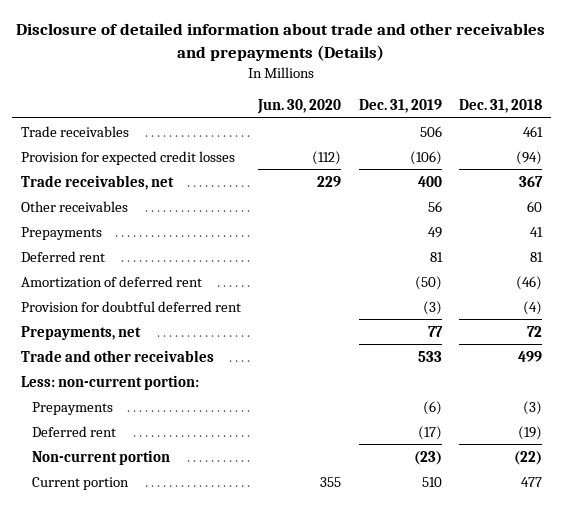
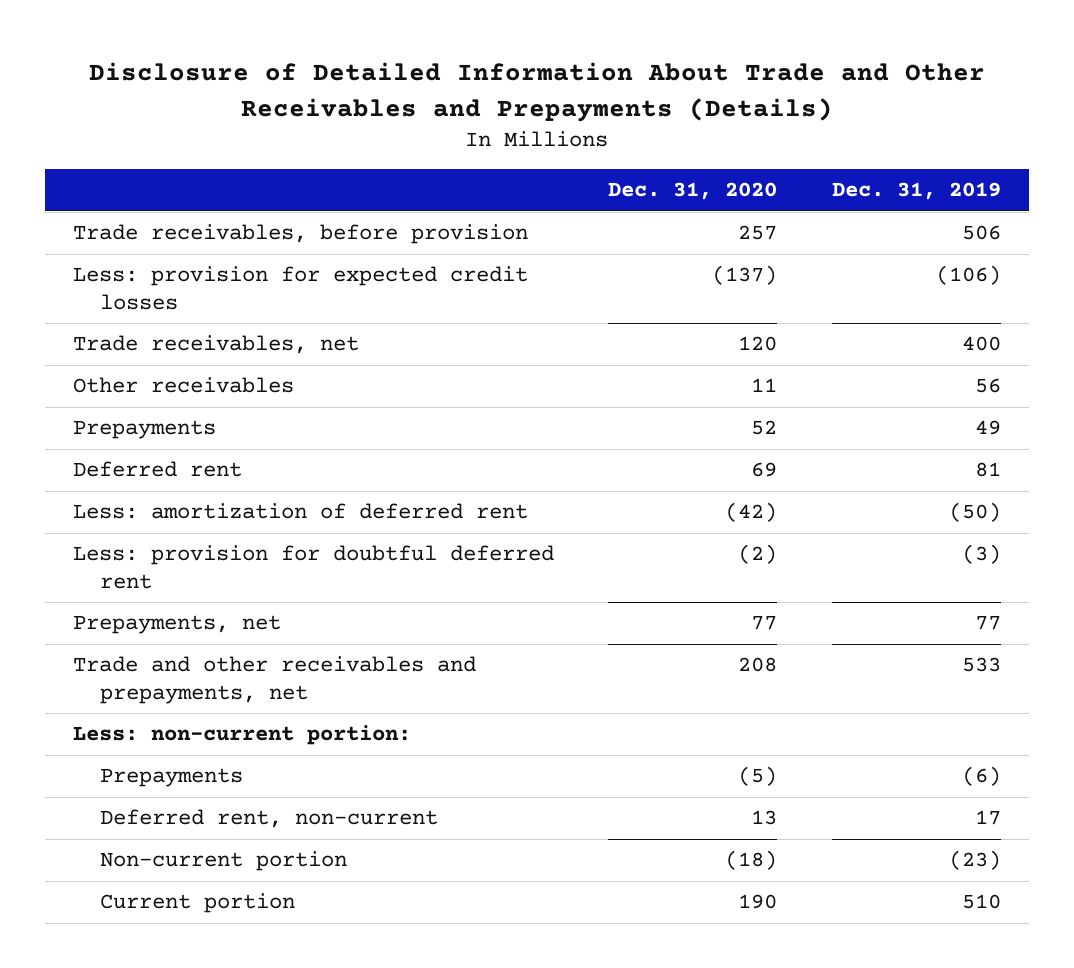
- Disclosure of detailed information about trade and other receivables and prepayments (Details)
+ Disclosure of Detailed Information About Trade and Other Receivables and Prepayments (Details)
- | Jun. 30, 2020 | Dec. 31, 2019 | Dec. 31, 2018
+ | Dec. 31, 2020 | Dec. 31, 2019
- Trade receivables | | 506 | 461
- Provision for expected credit losses | (112) | (106) | (94)
+ Trade receivables, before provision | 257 | 506
+ Less: provision for expected credit losses | (137) | (106)
- Amortization of deferred rent | | (50) | (46)
- Provision for doubtful deferred rent | | (3) | (4)
+ Less: amortization of deferred rent | (42) | (50)
+ Less: provision for doubtful deferred rent | (2) | (3)
- Trade and other receivables | | 533 | 499
+ Trade and other receivables and prepayments, net | 208 | 533
- Deferred rent | | (17) | (19)
+ Deferred rent, non-current | 13 | 17

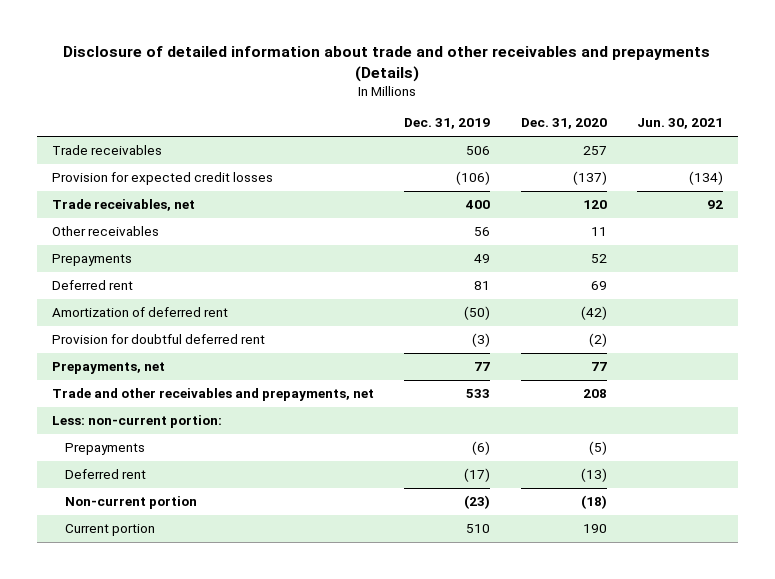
- Disclosure of Detailed Information About Trade and Other Receivables and Prepayments (Details)
+ Disclosure of detailed information about trade and other receivables and prepayments (Details)
- | Dec. 31, 2020 | Dec. 31, 2019
+ | Dec. 31, 2019 | Dec. 31, 2020 | Jun. 30, 2021
- Trade receivables, before provision | 257 | 506
- Less: provision for expected credit losses | (137) | (106)
+ Trade receivables | 506 | 257 |
+ Provision for expected credit losses | (106) | (137) | (134)
- Less: amortization of deferred rent | (42) | (50)
- Less: provision for doubtful deferred rent | (2) | (3)
+ Amortization of deferred rent | (50) | (42) |
+ Provision for doubtful deferred rent | (3) | (2) |
- Deferred rent, non-current | 13 | 17
+ Deferred rent | (17) | (13) |

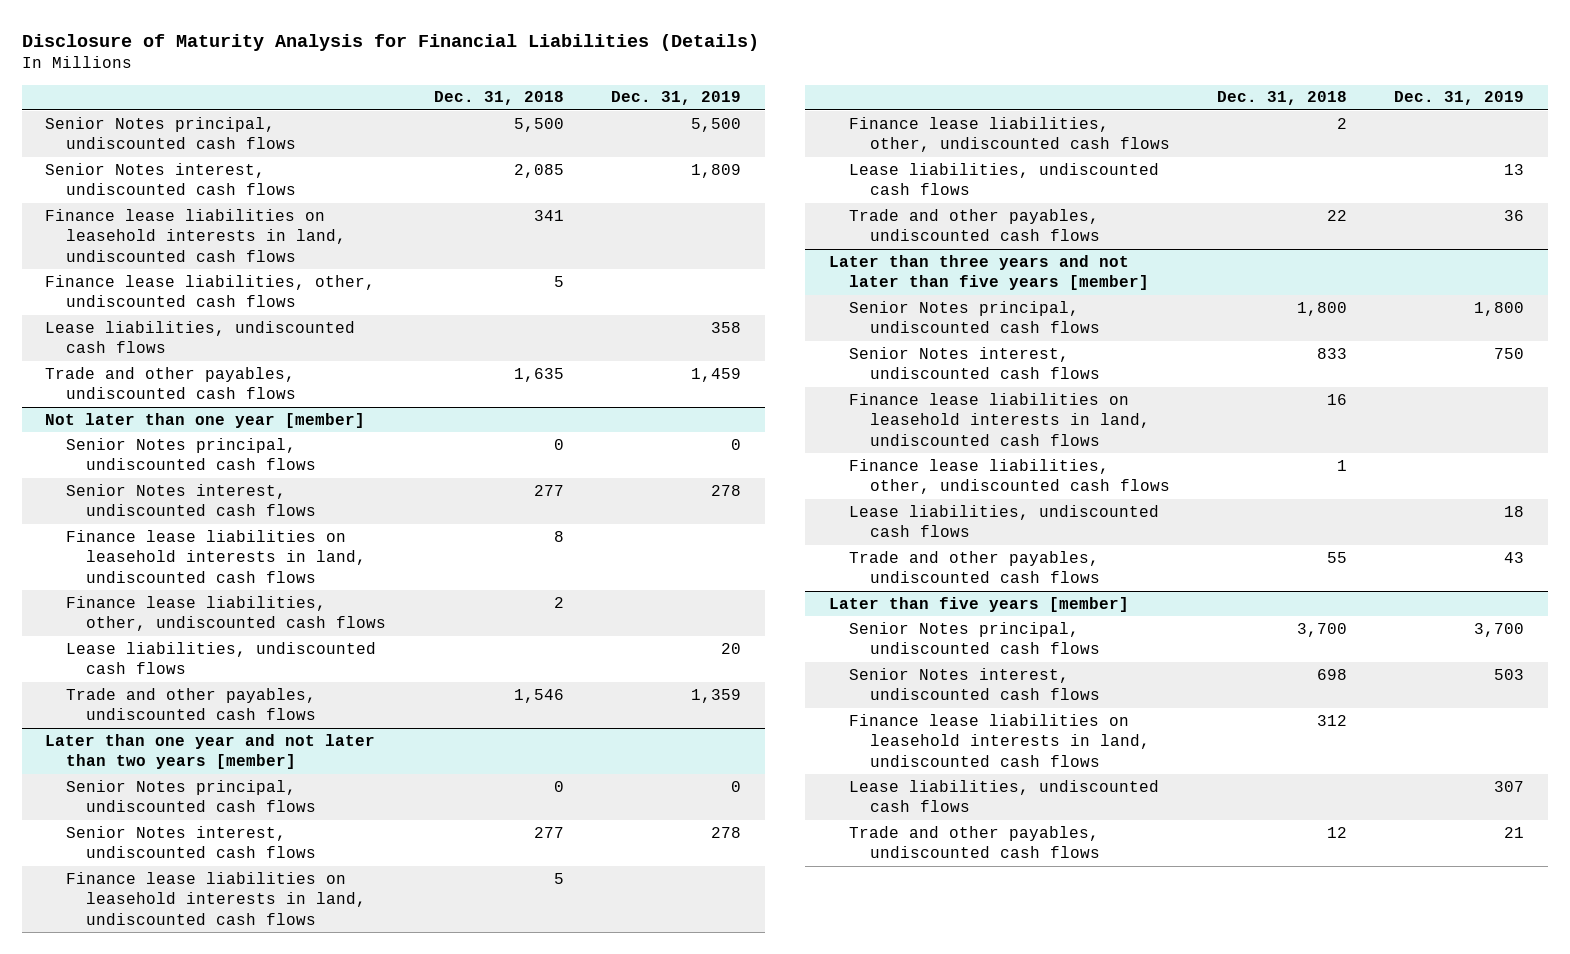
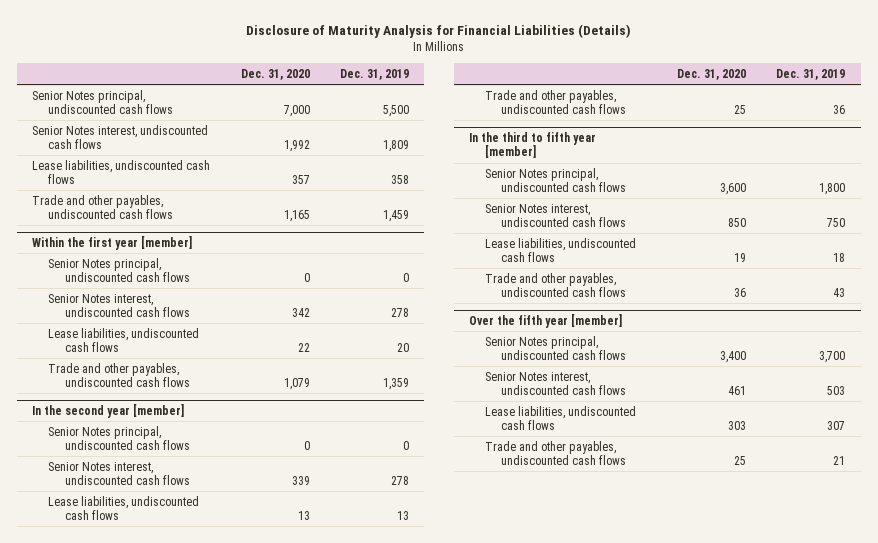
- | Dec. 31, 2018 | Dec. 31, 2019
+ | Dec. 31, 2020 | Dec. 31, 2019
- Finance lease liabilities on leasehold interests in land, undiscounted cash flows | 341 |
- Finance lease liabilities, other, undiscounted cash flows | 5 |
- Not later than one year [member]
+ Within the first year [member]
- Finance lease liabilities on leasehold interests in land, undiscounted cash flows | 8 |
- Finance lease liabilities, other, undiscounted cash flows | 2 |
- Later than one year and not later than two years [member]
+ In the second year [member]
- Finance lease liabilities on leasehold interests in land, undiscounted cash flows | 5 |
- Finance lease liabilities, other, undiscounted cash flows | 2 |
- Later than three years and not later than five years [member]
+ In the third to fifth year [member]
- Finance lease liabilities on leasehold interests in land, undiscounted cash flows | 16 |
- Finance lease liabilities, other, undiscounted cash flows | 1 |
- Later than five years [member]
+ Over the fifth year [member]
- Finance lease liabilities on leasehold interests in land, undiscounted cash flows | 312 |

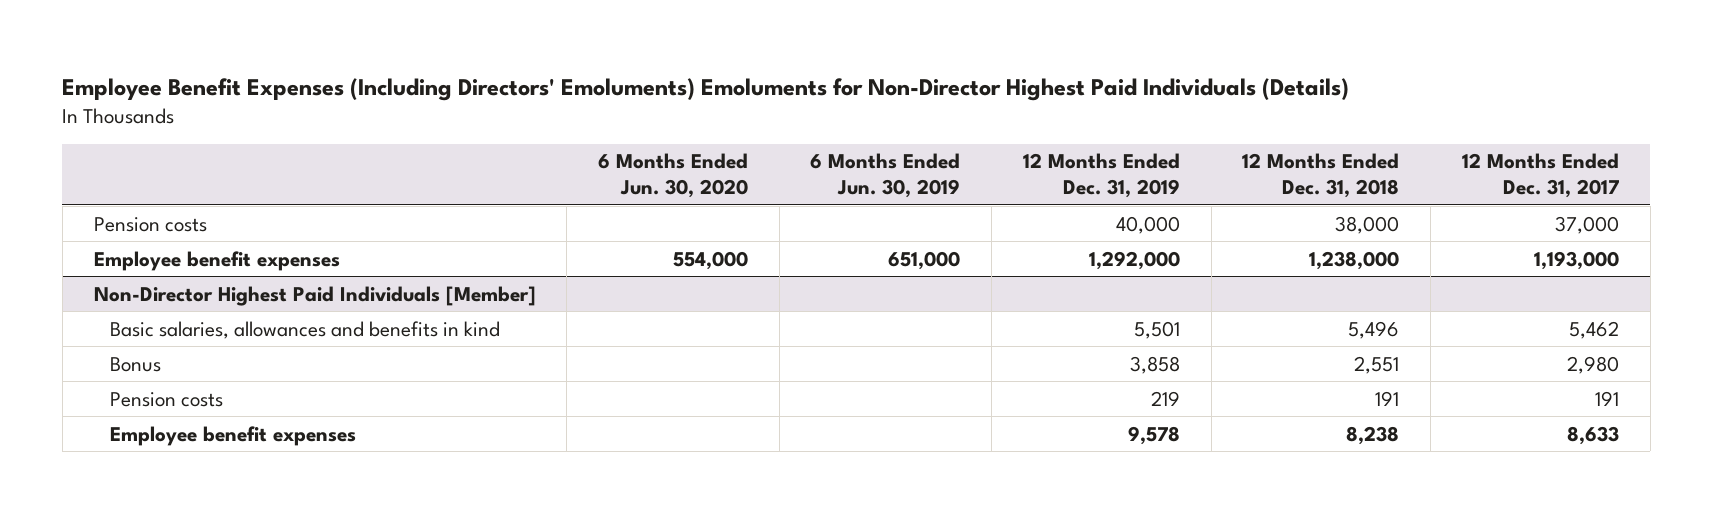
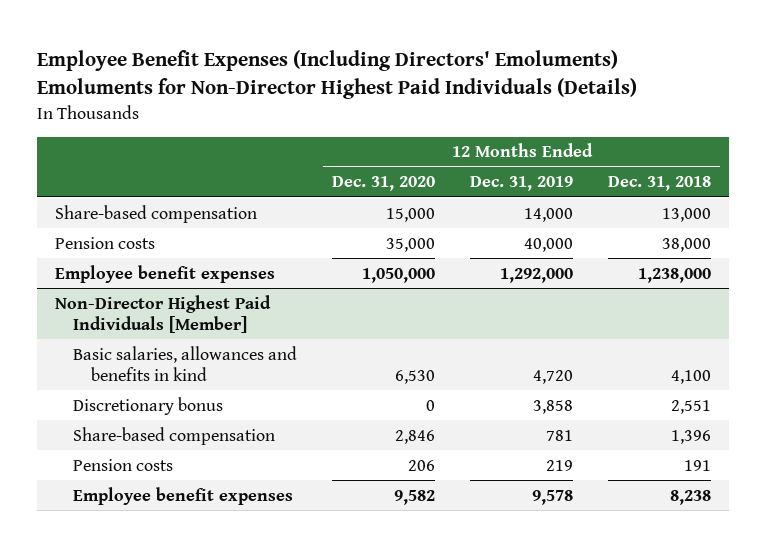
- | 6 Months Ended Jun. 30, 2020 | 6 Months Ended Jun. 30, 2019 | 12 Months Ended Dec. 31, 2019 | 12 Months Ended Dec. 31, 2018 | 12 Months Ended Dec. 31, 2017
+ | 12 Months Ended Dec. 31, 2020 | 12 Months Ended Dec. 31, 2019 | 12 Months Ended Dec. 31, 2018
+ Share-based compensation | 15,000 | 14,000 | 13,000
@ Non-Director Highest Paid Individuals [Member]
- Basic salaries, allowances and benefits in kind | | | 5,501 | 5,496 | 5,462
- Bonus | | | 3,858 | 2,551 | 2,980
+ Basic salaries, allowances and benefits in kind | 6,530 | 4,720 | 4,100
+ Discretionary bonus | 0 | 3,858 | 2,551
+ Share-based compensation | 2,846 | 781 | 1,396

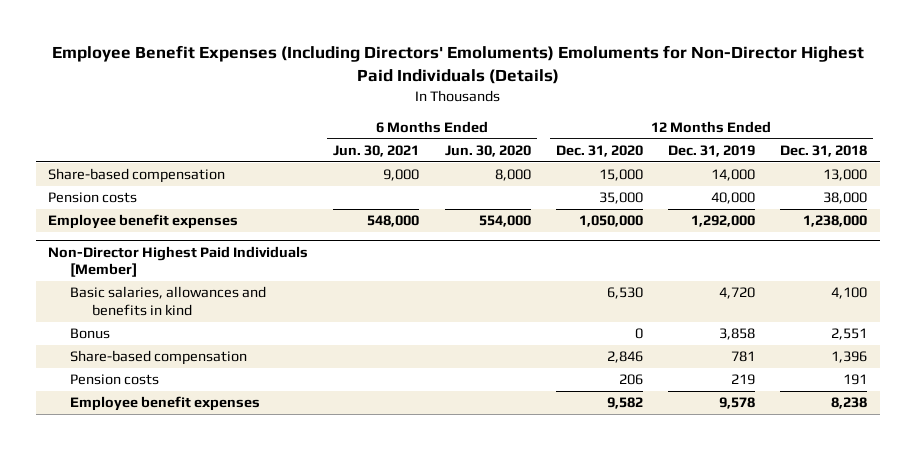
- | 12 Months Ended Dec. 31, 2020 | 12 Months Ended Dec. 31, 2019 | 12 Months Ended Dec. 31, 2018
+ | 6 Months Ended Jun. 30, 2021 | 6 Months Ended Jun. 30, 2020 | 12 Months Ended Dec. 31, 2020 | 12 Months Ended Dec. 31, 2019 | 12 Months Ended Dec. 31, 2018
@ Non-Director Highest Paid Individuals [Member]
- Discretionary bonus | 0 | 3,858 | 2,551
+ Bonus | | | 0 | 3,858 | 2,551

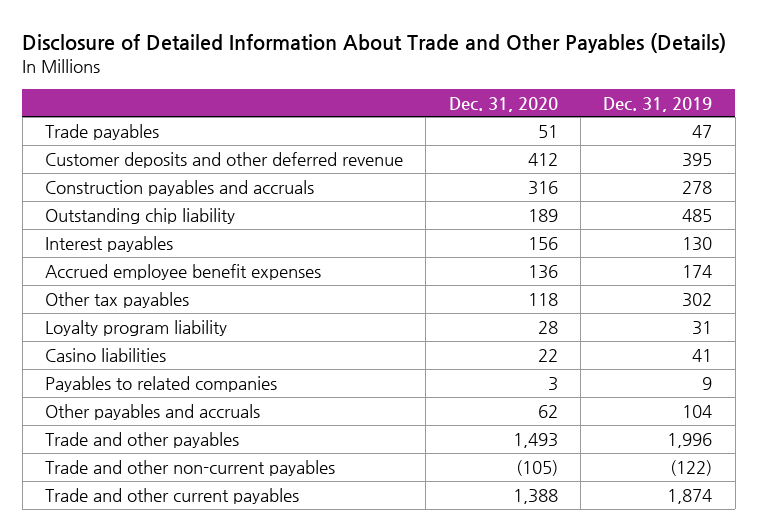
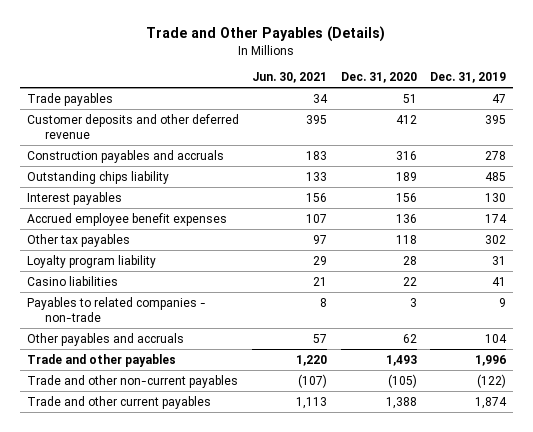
- Disclosure of Detailed Information About Trade and Other Payables (Details)
+ Trade and Other Payables (Details)
- | Dec. 31, 2020 | Dec. 31, 2019
+ | Jun. 30, 2021 | Dec. 31, 2020 | Dec. 31, 2019
- Outstanding chip liability | 189 | 485
+ Outstanding chips liability | 133 | 189 | 485
- Payables to related companies | 3 | 9
+ Payables to related companies - non-trade | 8 | 3 | 9

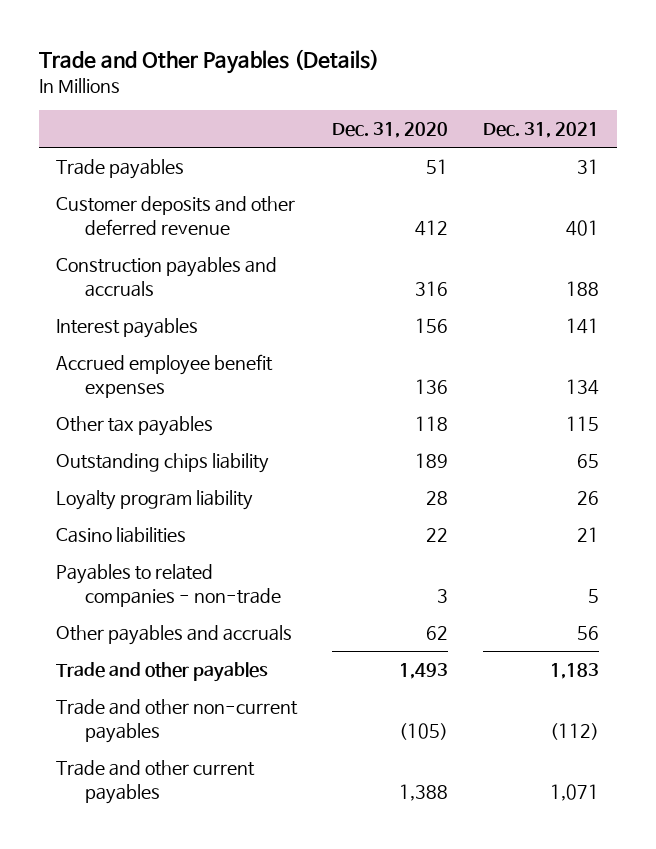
- | Jun. 30, 2021 | Dec. 31, 2020 | Dec. 31, 2019
+ | Dec. 31, 2020 | Dec. 31, 2021
moved down: Outstanding chips liability | 189 | 65

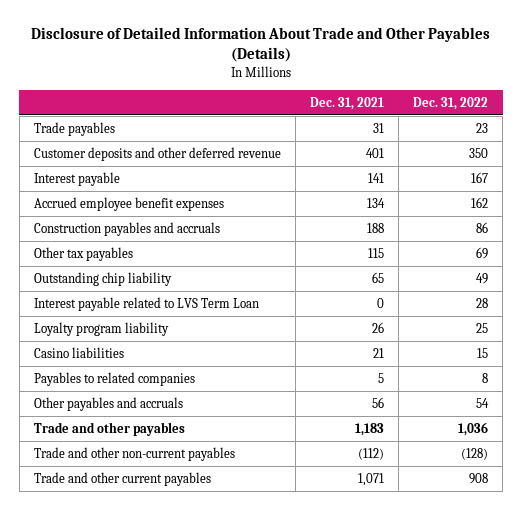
- Trade and Other Payables (Details)
+ Disclosure of Detailed Information About Trade and Other Payables (Details)
- | Dec. 31, 2020 | Dec. 31, 2021
+ | Dec. 31, 2021 | Dec. 31, 2022
- Interest payables | 156 | 141
+ Interest payable | 141 | 167
moved down: Construction payables and accruals | 188 | 86
- Outstanding chips liability | 189 | 65
+ Outstanding chip liability | 65 | 49
+ Interest payable related to LVS Term Loan | 0 | 28
- Payables to related companies - non-trade | 3 | 5
+ Payables to related companies | 5 | 8

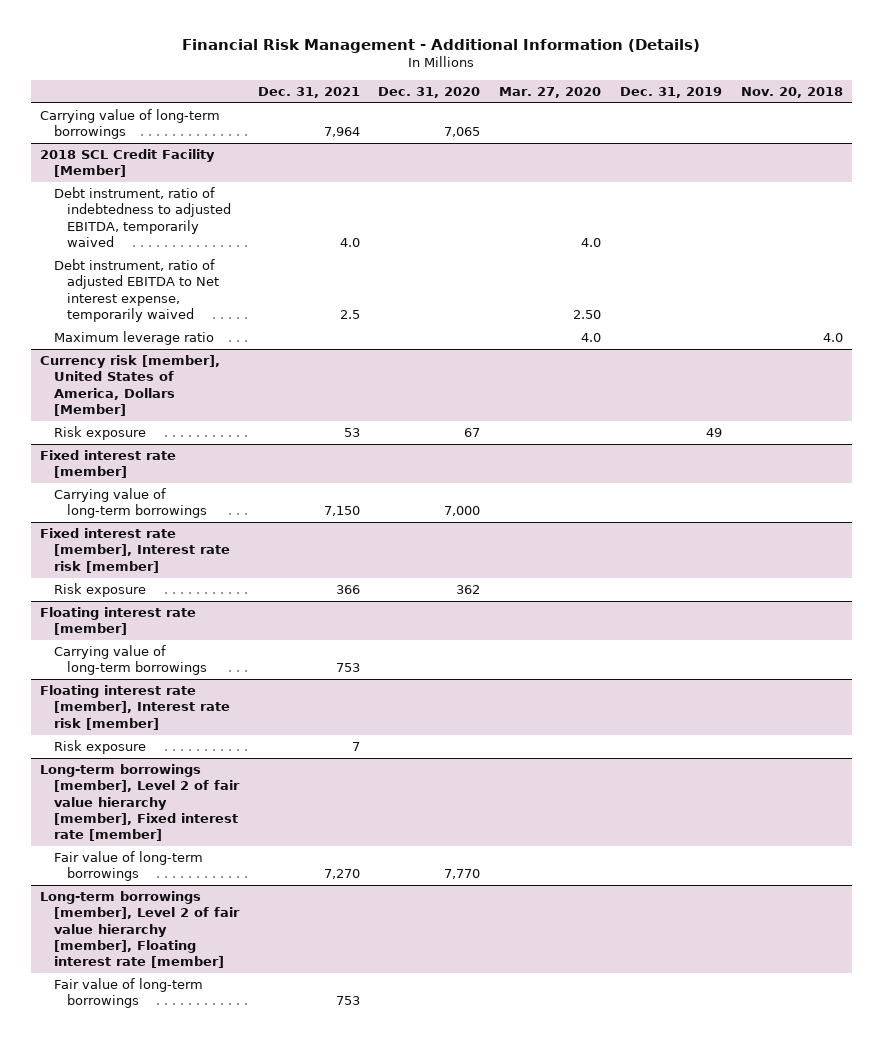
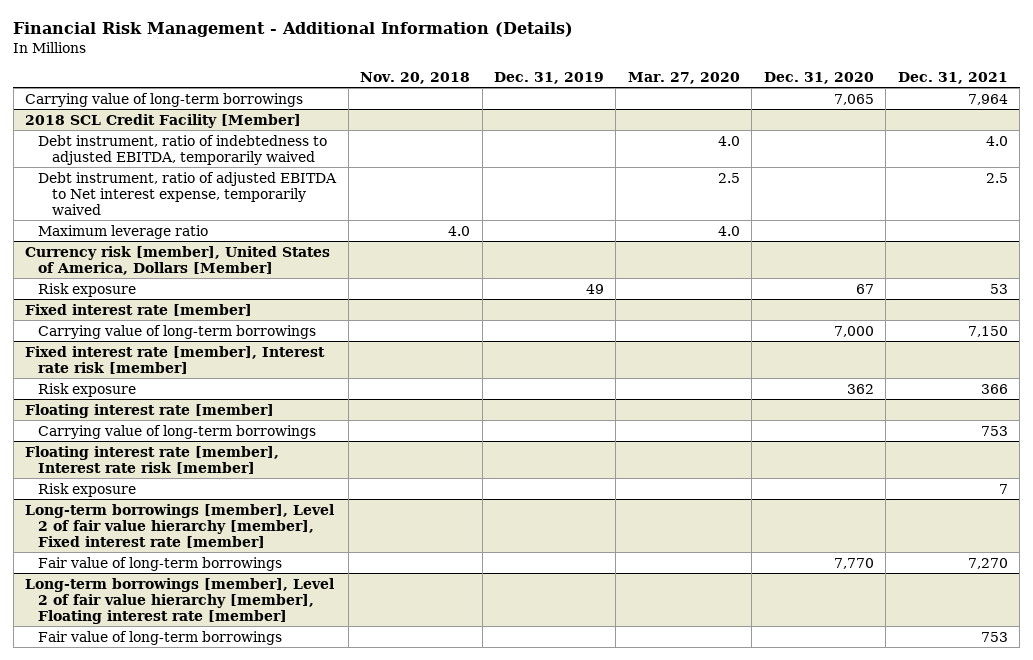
- | Dec. 31, 2021 | Dec. 31, 2020 | Mar. 27, 2020 | Dec. 31, 2019 | Nov. 20, 2018
+ | Nov. 20, 2018 | Dec. 31, 2019 | Mar. 27, 2020 | Dec. 31, 2020 | Dec. 31, 2021
@ 2018 SCL Credit Facility [Member]
- Debt instrument, ratio of adjusted EBITDA to Net interest expense, temporarily waived | 2.5 | | 2.50 | |
+ Debt instrument, ratio of adjusted EBITDA to Net interest expense, temporarily waived | | | 2.5 | | 2.5

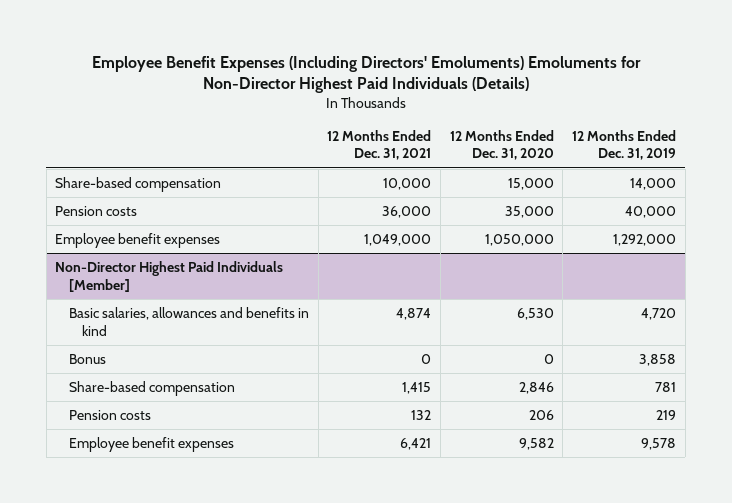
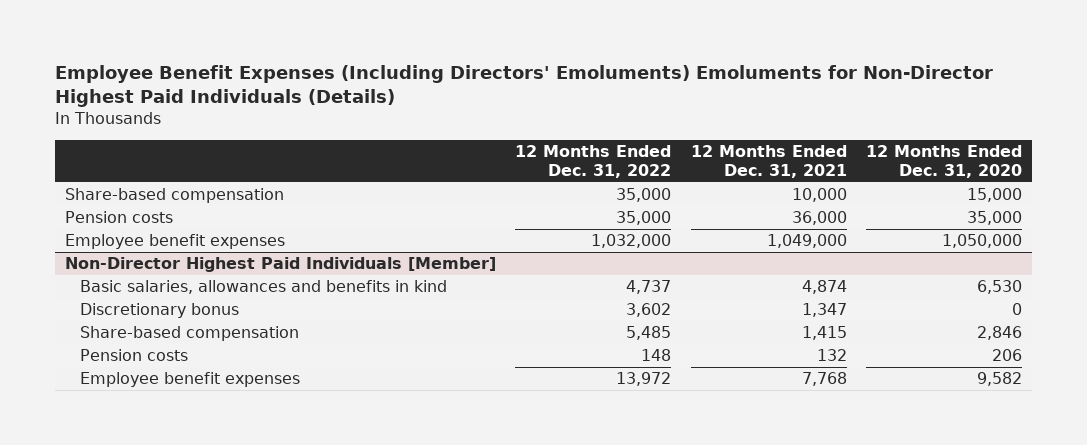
- | 12 Months Ended Dec. 31, 2021 | 12 Months Ended Dec. 31, 2020 | 12 Months Ended Dec. 31, 2019
+ | 12 Months Ended Dec. 31, 2022 | 12 Months Ended Dec. 31, 2021 | 12 Months Ended Dec. 31, 2020
@ Non-Director Highest Paid Individuals [Member]
- Bonus | 0 | 0 | 3,858
+ Discretionary bonus | 3,602 | 1,347 | 0
- Employee benefit expenses | 6,421 | 9,582 | 9,578
+ Employee benefit expenses | 13,972 | 7,768 | 9,582

